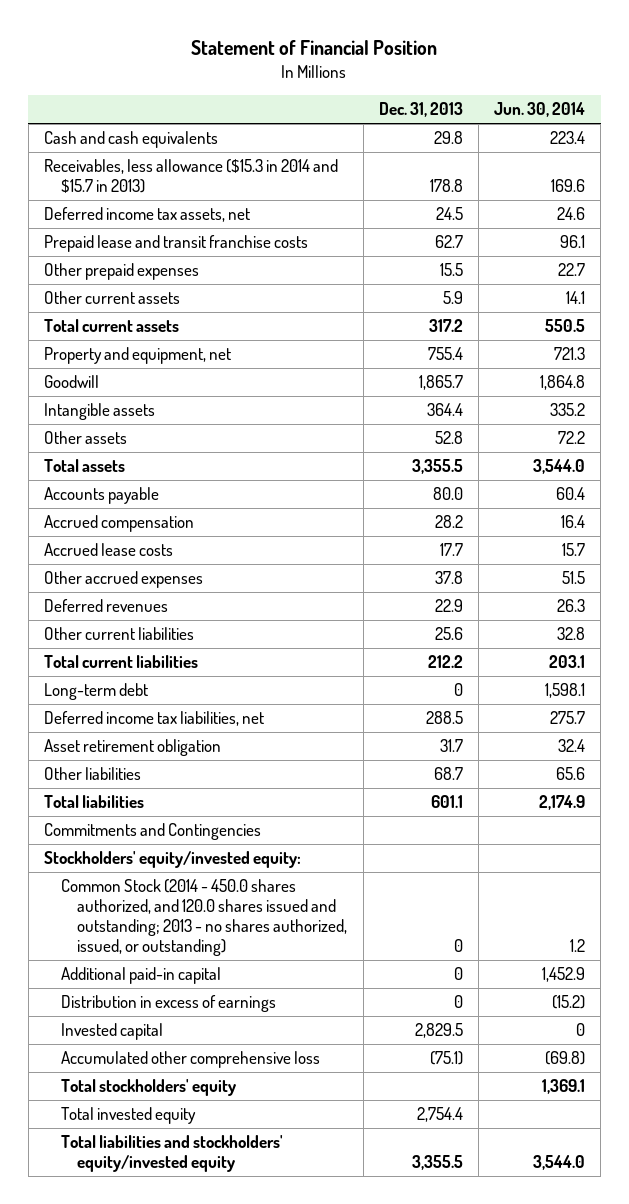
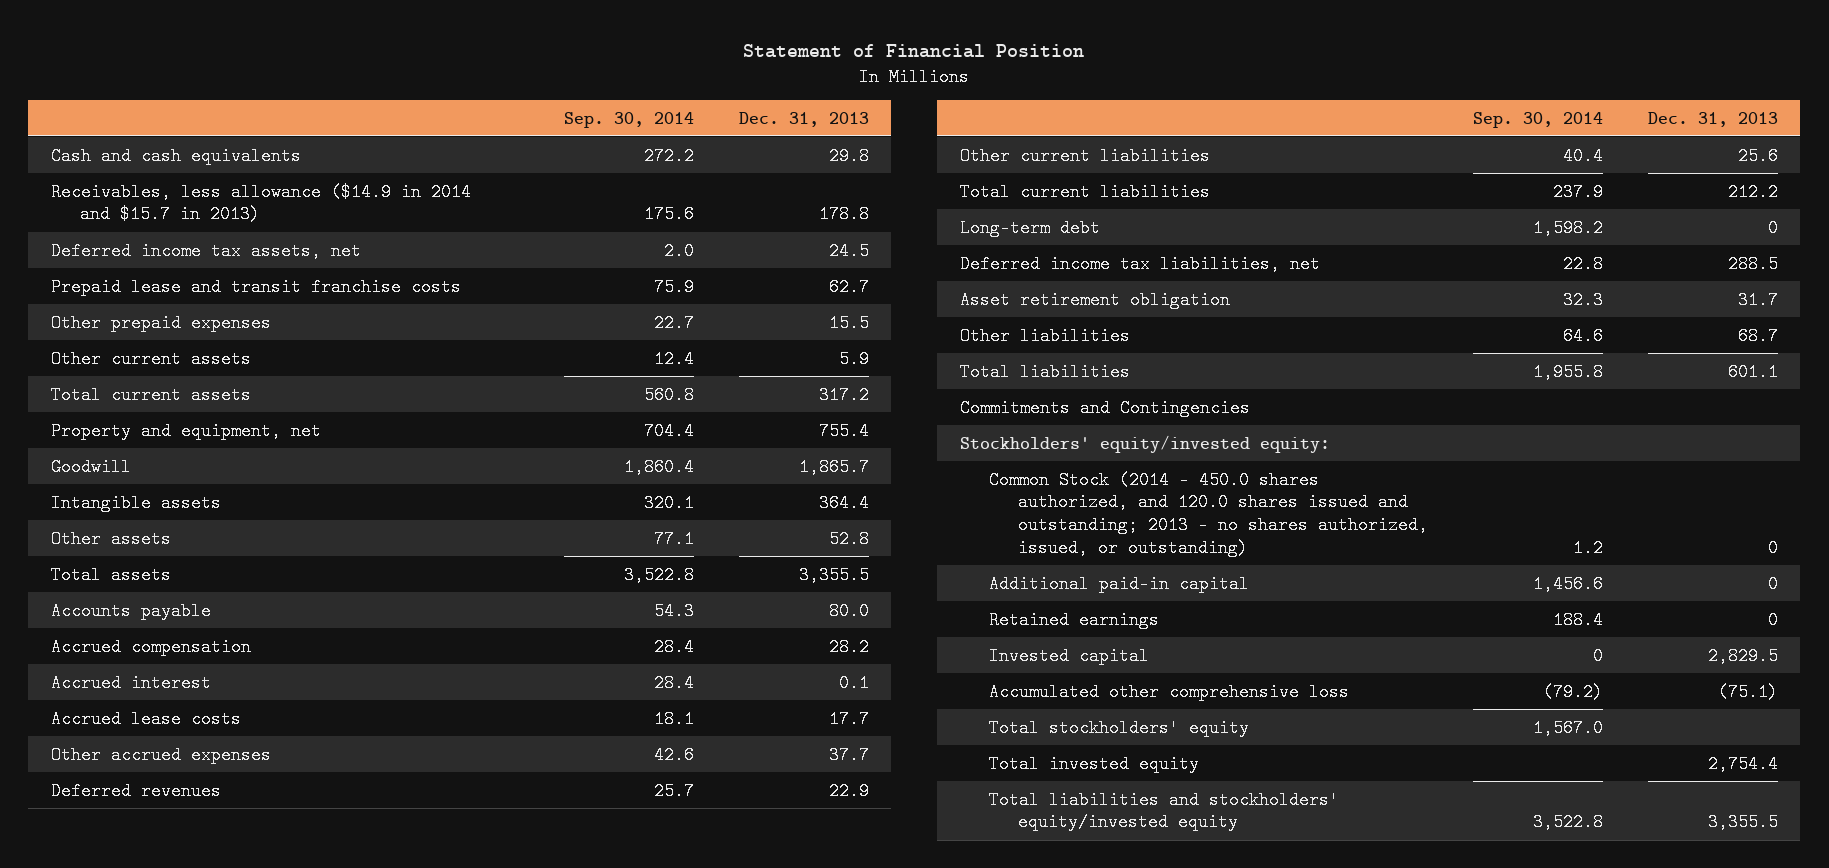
- | Dec. 31, 2013 | Jun. 30, 2014
+ | Sep. 30, 2014 | Dec. 31, 2013
- Receivables, less allowance ($15.3 in 2014 and $15.7 in 2013) | 178.8 | 169.6
+ Receivables, less allowance ($14.9 in 2014 and $15.7 in 2013) | 175.6 | 178.8
+ Accrued interest | 28.4 | 0.1
- Other accrued expenses | 37.8 | 51.5
+ Other accrued expenses | 42.6 | 37.7
- Distribution in excess of earnings | 0 | (15.2)
+ Retained earnings | 188.4 | 0

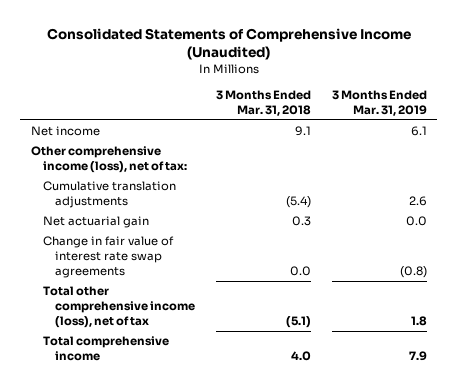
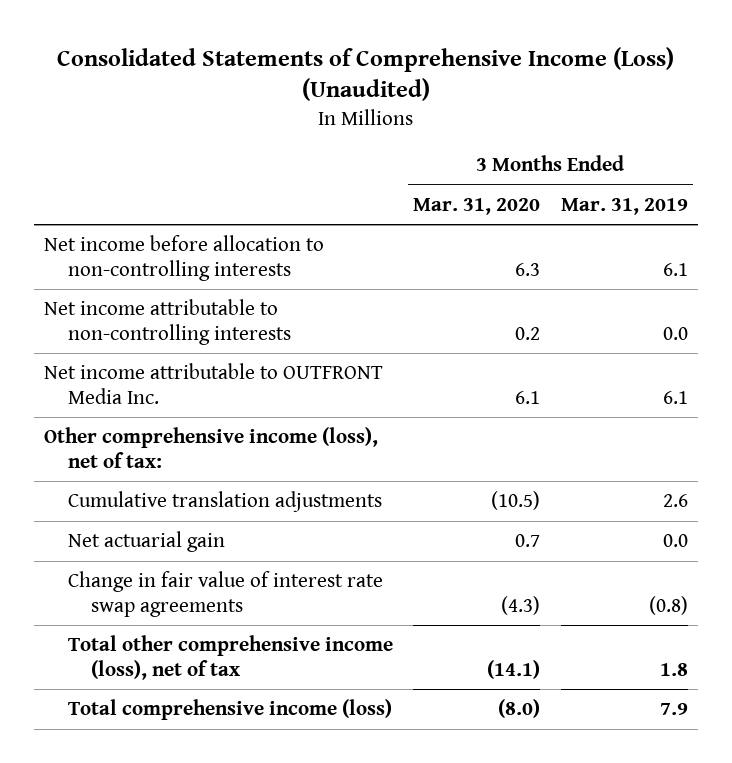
- Consolidated Statements of Comprehensive Income (Unaudited)
+ Consolidated Statements of Comprehensive Income (Loss) (Unaudited)
- | 3 Months Ended Mar. 31, 2018 | 3 Months Ended Mar. 31, 2019
+ | 3 Months Ended Mar. 31, 2020 | 3 Months Ended Mar. 31, 2019
- Net income | 9.1 | 6.1
+ Net income before allocation to non-controlling interests | 6.3 | 6.1
+ Net income attributable to non-controlling interests | 0.2 | 0.0
+ Net income attributable to OUTFRONT Media Inc. | 6.1 | 6.1
- Total comprehensive income | 4.0 | 7.9
+ Total comprehensive income (loss) | (8.0) | 7.9

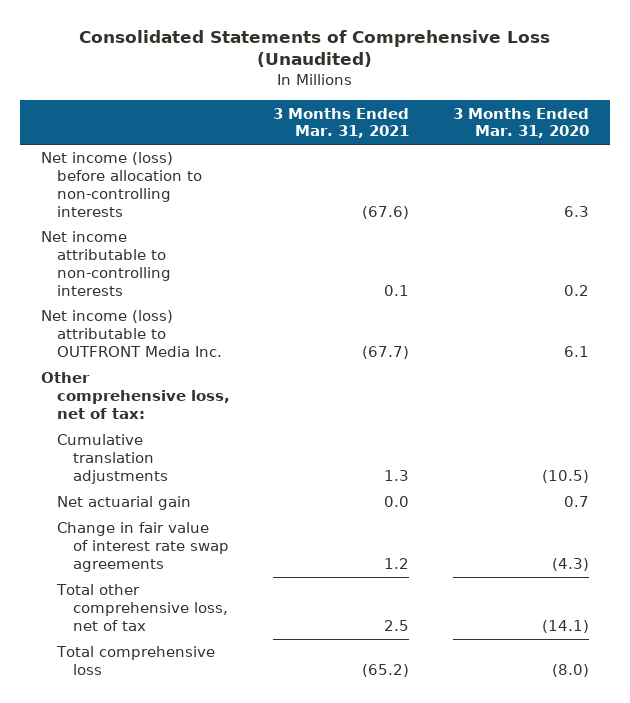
- Consolidated Statements of Comprehensive Income (Loss) (Unaudited)
+ Consolidated Statements of Comprehensive Loss (Unaudited)
- | 3 Months Ended Mar. 31, 2020 | 3 Months Ended Mar. 31, 2019
+ | 3 Months Ended Mar. 31, 2021 | 3 Months Ended Mar. 31, 2020
- Net income before allocation to non-controlling interests | 6.3 | 6.1
+ Net income (loss) before allocation to non-controlling interests | (67.6) | 6.3
- Net income attributable to OUTFRONT Media Inc. | 6.1 | 6.1
- Other comprehensive income (loss), net of tax:
+ Net income (loss) attributable to OUTFRONT Media Inc. | (67.7) | 6.1
+ Other comprehensive loss, net of tax:
- Total other comprehensive income (loss), net of tax | (14.1) | 1.8
- Total comprehensive income (loss) | (8.0) | 7.9
+ Total other comprehensive loss, net of tax | 2.5 | (14.1)
+ Total comprehensive loss | (65.2) | (8.0)

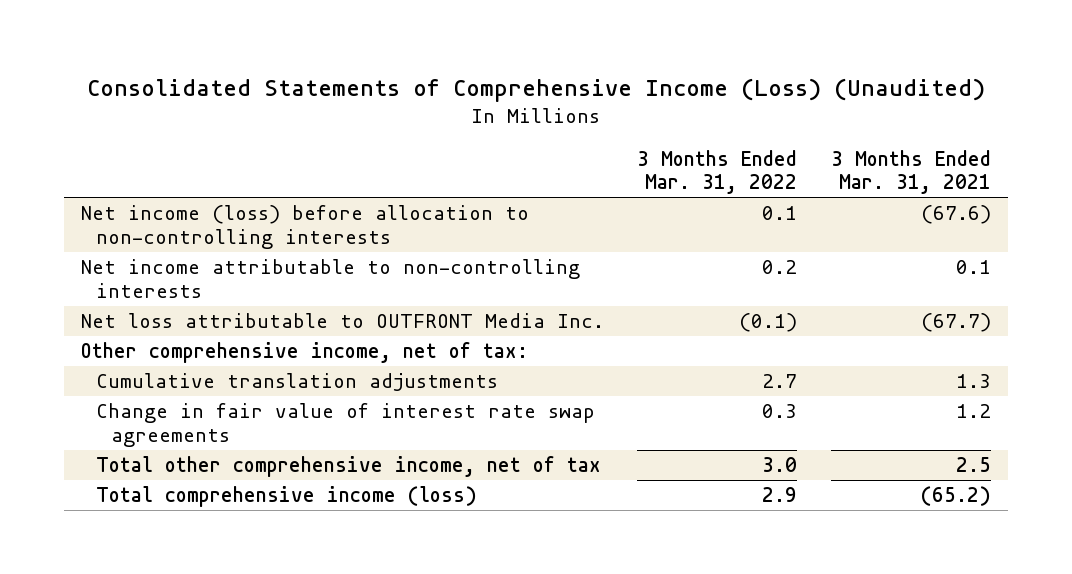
- Consolidated Statements of Comprehensive Loss (Unaudited)
+ Consolidated Statements of Comprehensive Income (Loss) (Unaudited)
- | 3 Months Ended Mar. 31, 2021 | 3 Months Ended Mar. 31, 2020
+ | 3 Months Ended Mar. 31, 2022 | 3 Months Ended Mar. 31, 2021
- Net income (loss) attributable to OUTFRONT Media Inc. | (67.7) | 6.1
- Other comprehensive loss, net of tax:
+ Net loss attributable to OUTFRONT Media Inc. | (0.1) | (67.7)
+ Other comprehensive income, net of tax:
- Net actuarial gain | 0.0 | 0.7
- Total other comprehensive loss, net of tax | 2.5 | (14.1)
- Total comprehensive loss | (65.2) | (8.0)
+ Total other comprehensive income, net of tax | 3.0 | 2.5
+ Total comprehensive income (loss) | 2.9 | (65.2)

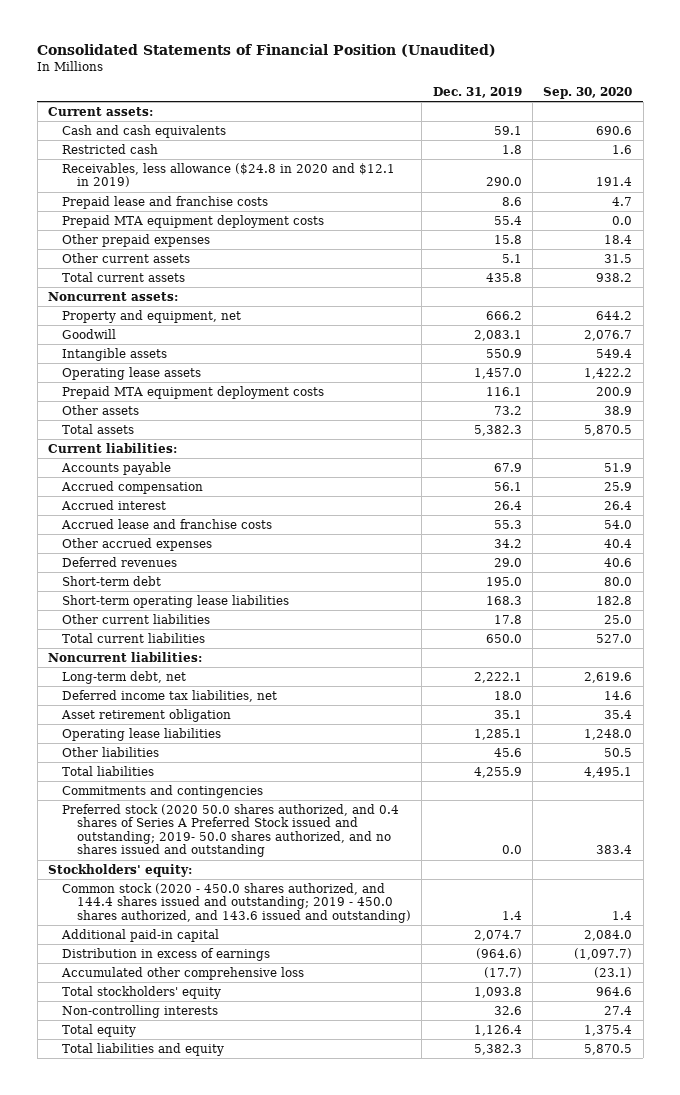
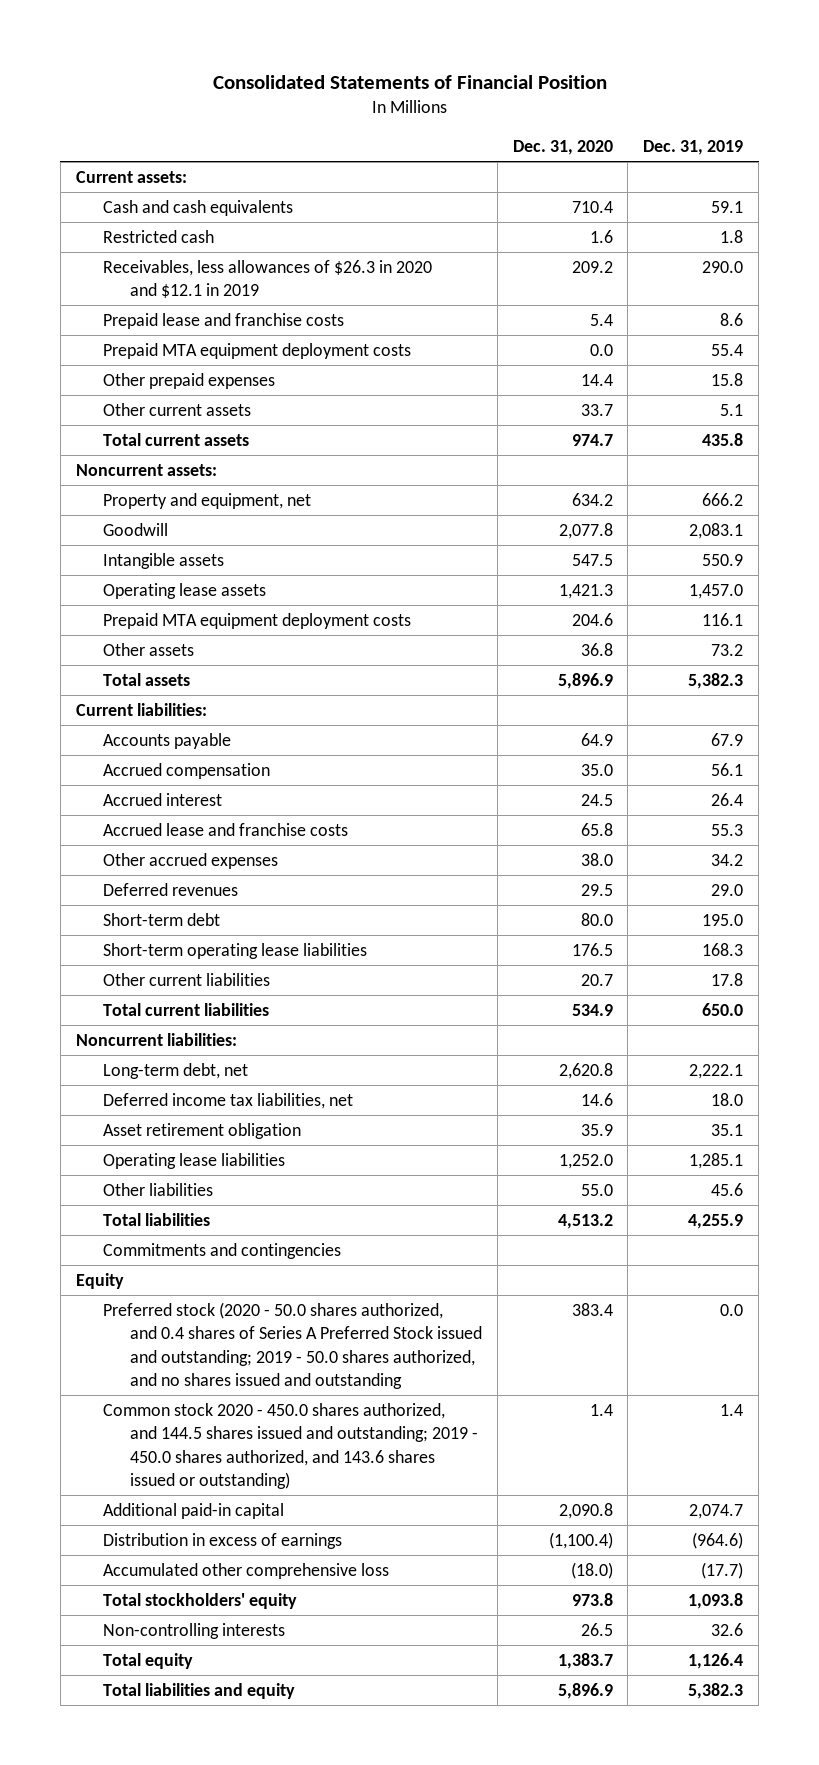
- Consolidated Statements of Financial Position (Unaudited)
+ Consolidated Statements of Financial Position
- | Dec. 31, 2019 | Sep. 30, 2020
+ | Dec. 31, 2020 | Dec. 31, 2019
- Receivables, less allowance ($24.8 in 2020 and $12.1 in 2019) | 290.0 | 191.4
+ Receivables, less allowances of $26.3 in 2020 and $12.1 in 2019 | 209.2 | 290.0
- Preferred stock (2020 50.0 shares authorized, and 0.4 shares of Series A Preferred Stock issued and outstanding; 2019- 50.0 shares authorized, and no shares issued and outstanding | 0.0 | 383.4
- Stockholders' equity:
- Common stock (2020 - 450.0 shares authorized, and 144.4 shares issued and outstanding; 2019 - 450.0 shares authorized, and 143.6 issued and outstanding) | 1.4 | 1.4
+ Equity
+ Preferred stock (2020 - 50.0 shares authorized, and 0.4 shares of Series A Preferred Stock issued and outstanding; 2019 - 50.0 shares authorized, and no shares issued and outstanding | 383.4 | 0.0
+ Common stock 2020 - 450.0 shares authorized, and 144.5 shares issued and outstanding; 2019 - 450.0 shares authorized, and 143.6 shares issued or outstanding) | 1.4 | 1.4

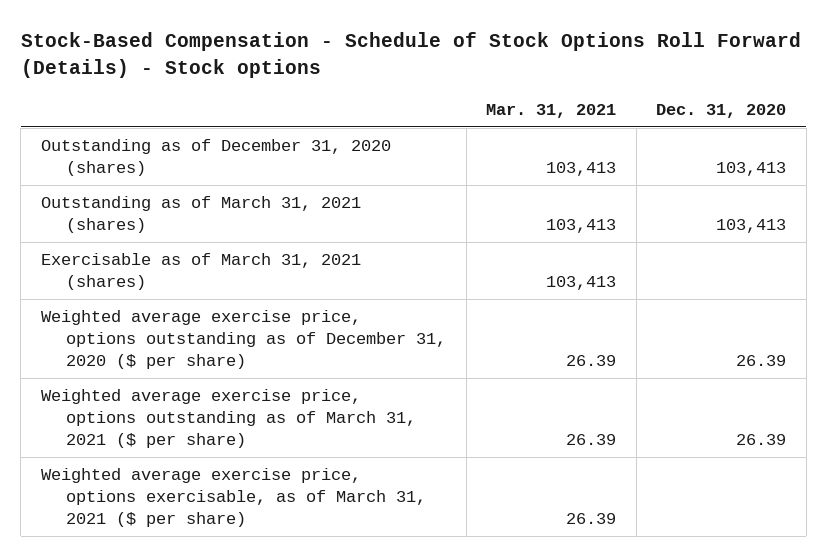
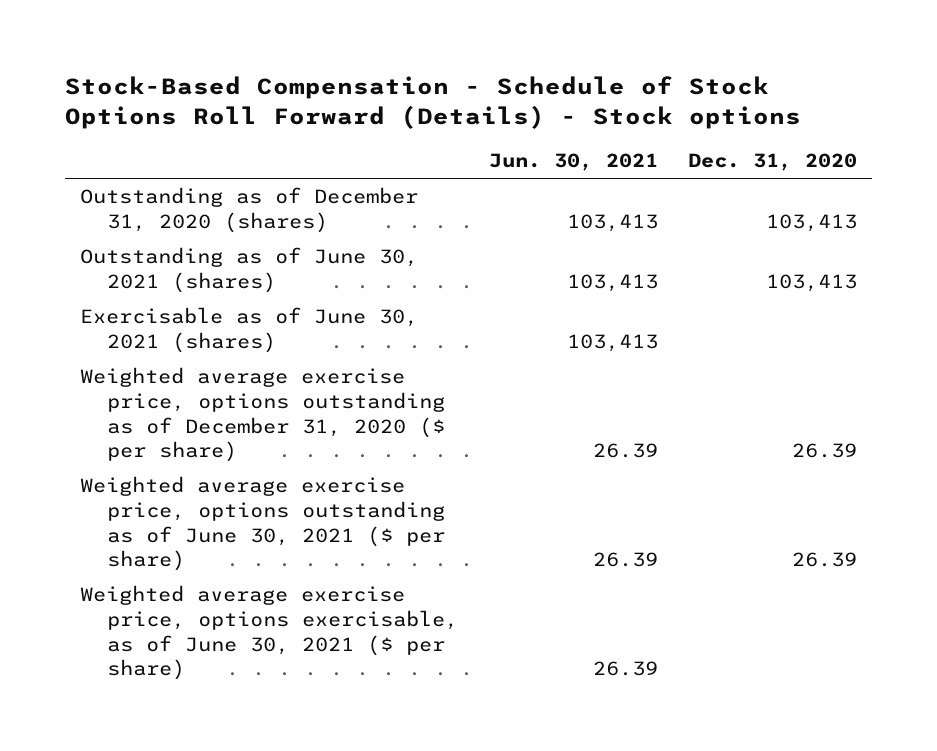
- | Mar. 31, 2021 | Dec. 31, 2020
+ | Jun. 30, 2021 | Dec. 31, 2020
- Outstanding as of March 31, 2021 (shares) | 103,413 | 103,413
- Exercisable as of March 31, 2021 (shares) | 103,413 |
+ Outstanding as of June 30, 2021 (shares) | 103,413 | 103,413
+ Exercisable as of June 30, 2021 (shares) | 103,413 |
- Weighted average exercise price, options outstanding as of March 31, 2021 ($ per share) | 26.39 | 26.39
- Weighted average exercise price, options exercisable, as of March 31, 2021 ($ per share) | 26.39 |
+ Weighted average exercise price, options outstanding as of June 30, 2021 ($ per share) | 26.39 | 26.39
+ Weighted average exercise price, options exercisable, as of June 30, 2021 ($ per share) | 26.39 |

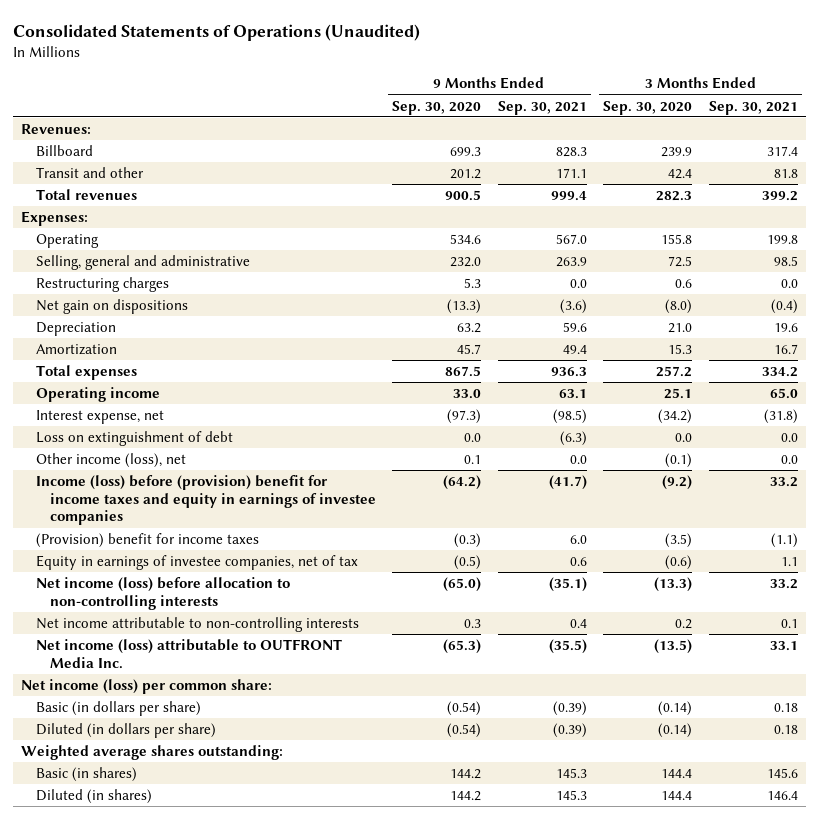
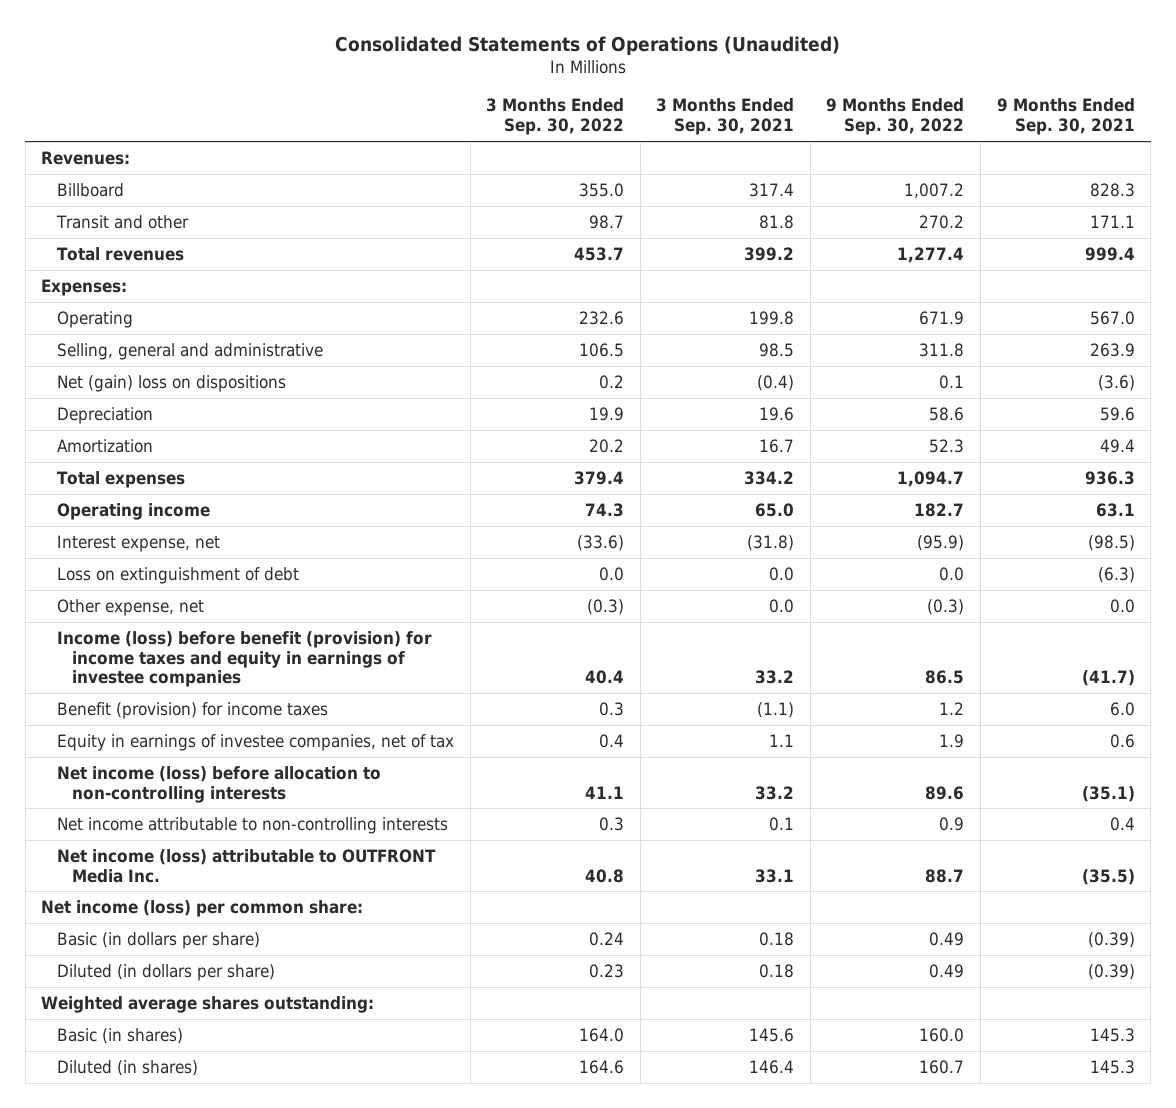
- | 9 Months Ended Sep. 30, 2020 | 9 Months Ended Sep. 30, 2021 | 3 Months Ended Sep. 30, 2020 | 3 Months Ended Sep. 30, 2021
+ | 3 Months Ended Sep. 30, 2022 | 3 Months Ended Sep. 30, 2021 | 9 Months Ended Sep. 30, 2022 | 9 Months Ended Sep. 30, 2021
- Restructuring charges | 5.3 | 0.0 | 0.6 | 0.0
- Net gain on dispositions | (13.3) | (3.6) | (8.0) | (0.4)
+ Net (gain) loss on dispositions | 0.2 | (0.4) | 0.1 | (3.6)
- Other income (loss), net | 0.1 | 0.0 | (0.1) | 0.0
- Income (loss) before (provision) benefit for income taxes and equity in earnings of investee companies | (64.2) | (41.7) | (9.2) | 33.2
- (Provision) benefit for income taxes | (0.3) | 6.0 | (3.5) | (1.1)
+ Other expense, net | (0.3) | 0.0 | (0.3) | 0.0
+ Income (loss) before benefit (provision) for income taxes and equity in earnings of investee companies | 40.4 | 33.2 | 86.5 | (41.7)
+ Benefit (provision) for income taxes | 0.3 | (1.1) | 1.2 | 6.0

